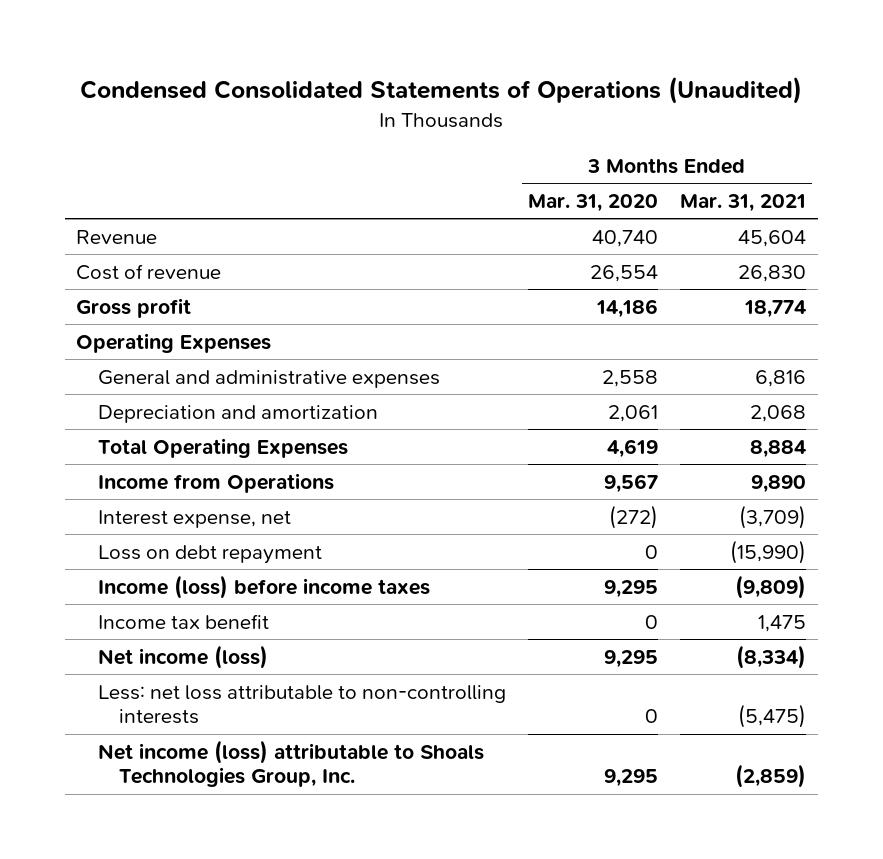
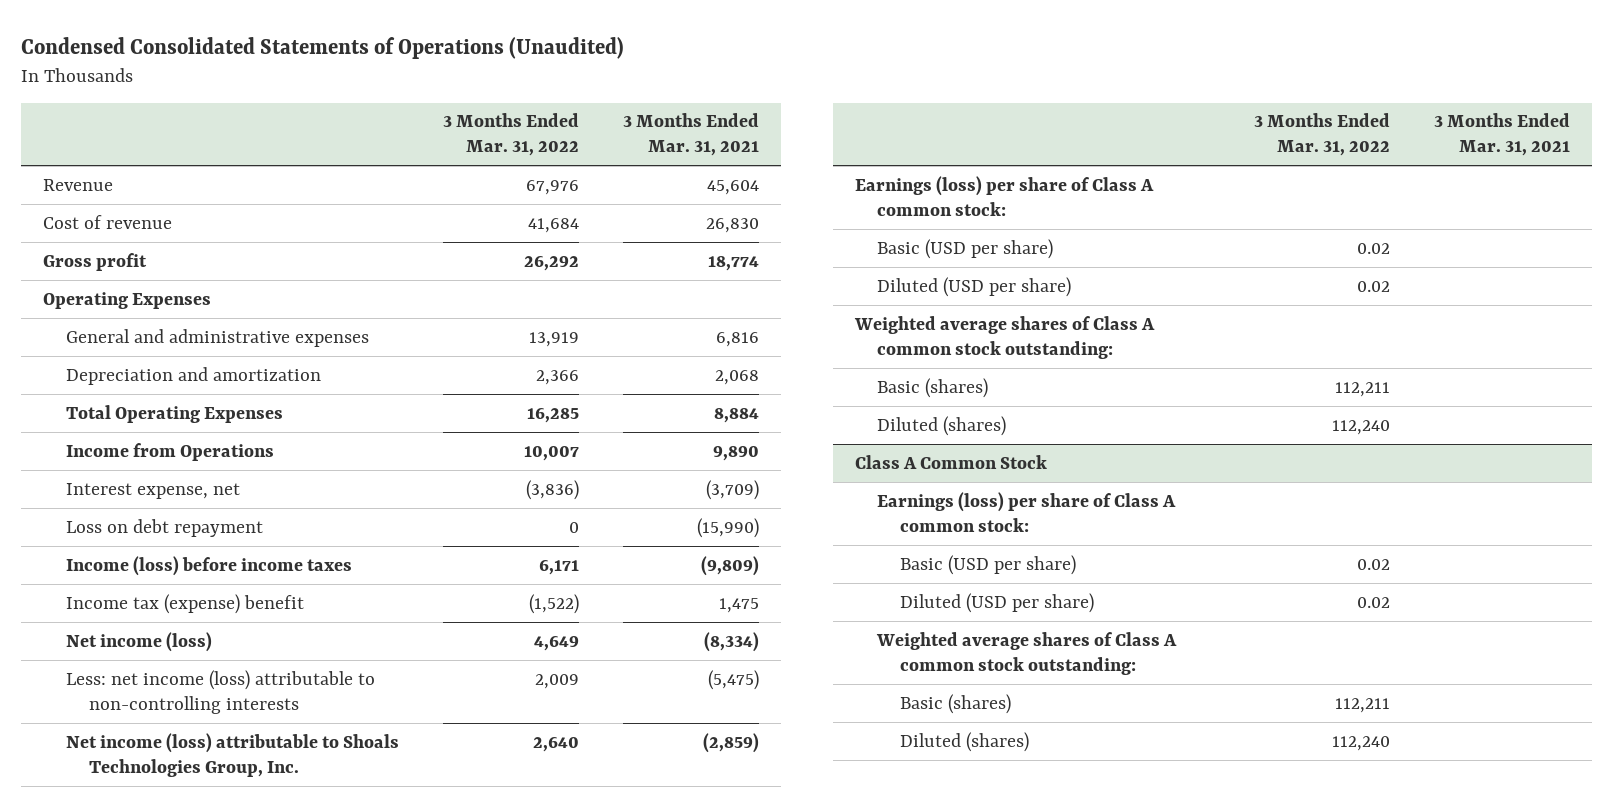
- | 3 Months Ended Mar. 31, 2020 | 3 Months Ended Mar. 31, 2021
+ | 3 Months Ended Mar. 31, 2022 | 3 Months Ended Mar. 31, 2021
- Income tax benefit | 0 | 1,475
+ Income tax (expense) benefit | (1,522) | 1,475
- Less: net loss attributable to non-controlling interests | 0 | (5,475)
+ Less: net income (loss) attributable to non-controlling interests | 2,009 | (5,475)
+ Earnings (loss) per share of Class A common stock:
+ Basic (USD per share) | 0.02 |
+ Diluted (USD per share) | 0.02 |
+ Weighted average shares of Class A common stock outstanding:
+ Basic (shares) | 112,211 |
+ Diluted (shares) | 112,240 |
+ Class A Common Stock
+ Earnings (loss) per share of Class A common stock:
+ Basic (USD per share) | 0.02 |
+ Diluted (USD per share) | 0.02 |
+ Weighted average shares of Class A common stock outstanding:
+ Basic (shares) | 112,211 |
+ Diluted (shares) | 112,240 |

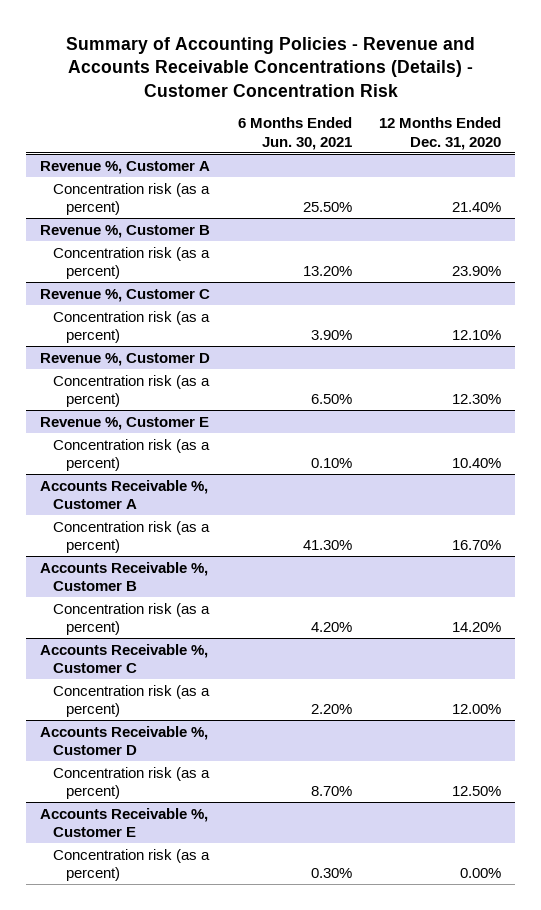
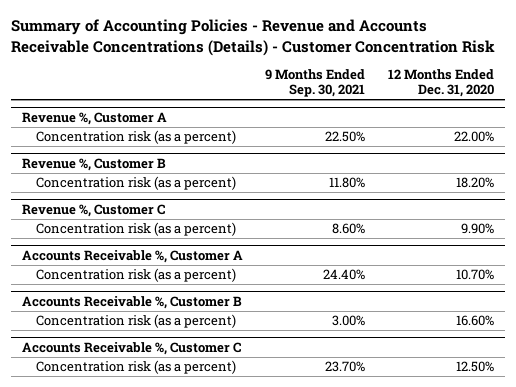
- | 6 Months Ended Jun. 30, 2021 | 12 Months Ended Dec. 31, 2020
+ | 9 Months Ended Sep. 30, 2021 | 12 Months Ended Dec. 31, 2020
@ Revenue %, Customer A
- Concentration risk (as a percent) | 25.50% | 21.40%
+ Concentration risk (as a percent) | 22.50% | 22.00%
@ Revenue %, Customer B
- Concentration risk (as a percent) | 13.20% | 23.90%
+ Concentration risk (as a percent) | 11.80% | 18.20%
@ Revenue %, Customer C
- Concentration risk (as a percent) | 3.90% | 12.10%
- Revenue %, Customer D
- Concentration risk (as a percent) | 6.50% | 12.30%
- Revenue %, Customer E
- Concentration risk (as a percent) | 0.10% | 10.40%
@ Revenue %, Customer C
+ Concentration risk (as a percent) | 8.60% | 9.90%
@ Accounts Receivable %, Customer A
- Concentration risk (as a percent) | 41.30% | 16.70%
+ Concentration risk (as a percent) | 24.40% | 10.70%
@ Accounts Receivable %, Customer B
- Concentration risk (as a percent) | 4.20% | 14.20%
+ Concentration risk (as a percent) | 3.00% | 16.60%
@ Accounts Receivable %, Customer C
- Concentration risk (as a percent) | 2.20% | 12.00%
- Accounts Receivable %, Customer D
- Accounts Receivable %, Customer E
- Concentration risk (as a percent) | 0.30% | 0.00%

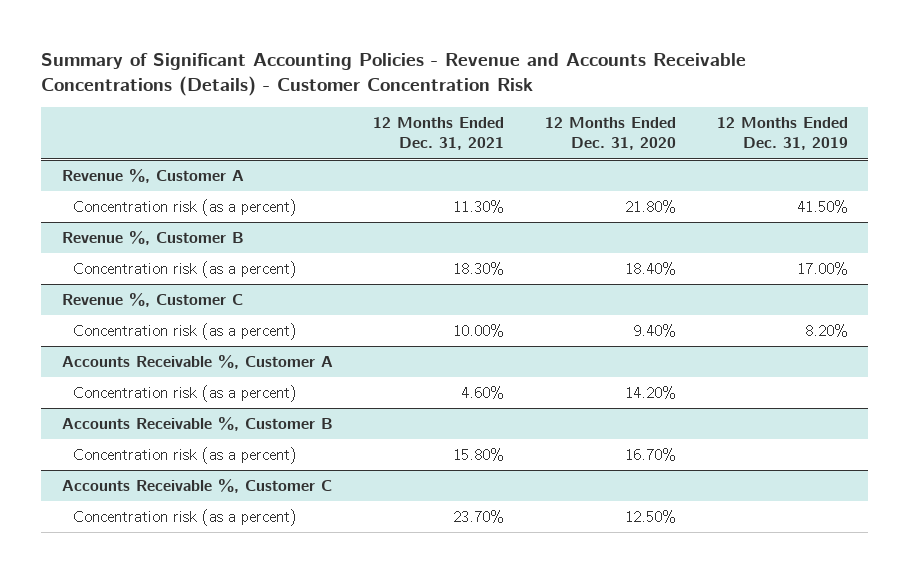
- Summary of Accounting Policies - Revenue and Accounts Receivable Concentrations (Details) - Customer Concentration Risk
+ Summary of Significant Accounting Policies - Revenue and Accounts Receivable Concentrations (Details) - Customer Concentration Risk
- | 9 Months Ended Sep. 30, 2021 | 12 Months Ended Dec. 31, 2020
+ | 12 Months Ended Dec. 31, 2021 | 12 Months Ended Dec. 31, 2020 | 12 Months Ended Dec. 31, 2019
@ Revenue %, Customer A
- Concentration risk (as a percent) | 22.50% | 22.00%
+ Concentration risk (as a percent) | 11.30% | 21.80% | 41.50%
@ Revenue %, Customer B
- Concentration risk (as a percent) | 11.80% | 18.20%
+ Concentration risk (as a percent) | 18.30% | 18.40% | 17.00%
@ Revenue %, Customer C
- Concentration risk (as a percent) | 8.60% | 9.90%
+ Concentration risk (as a percent) | 10.00% | 9.40% | 8.20%
@ Accounts Receivable %, Customer A
- Concentration risk (as a percent) | 24.40% | 10.70%
+ Concentration risk (as a percent) | 4.60% | 14.20% |
@ Accounts Receivable %, Customer B
- Concentration risk (as a percent) | 3.00% | 16.60%
+ Concentration risk (as a percent) | 15.80% | 16.70% |

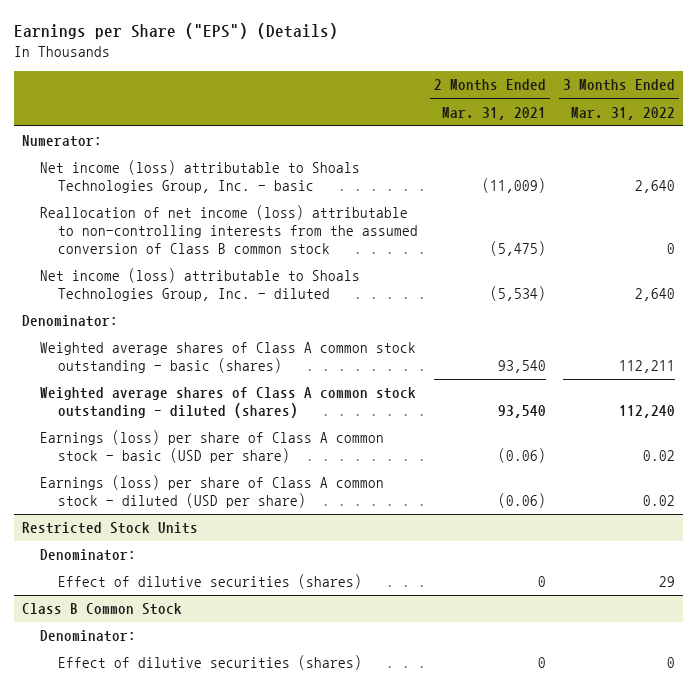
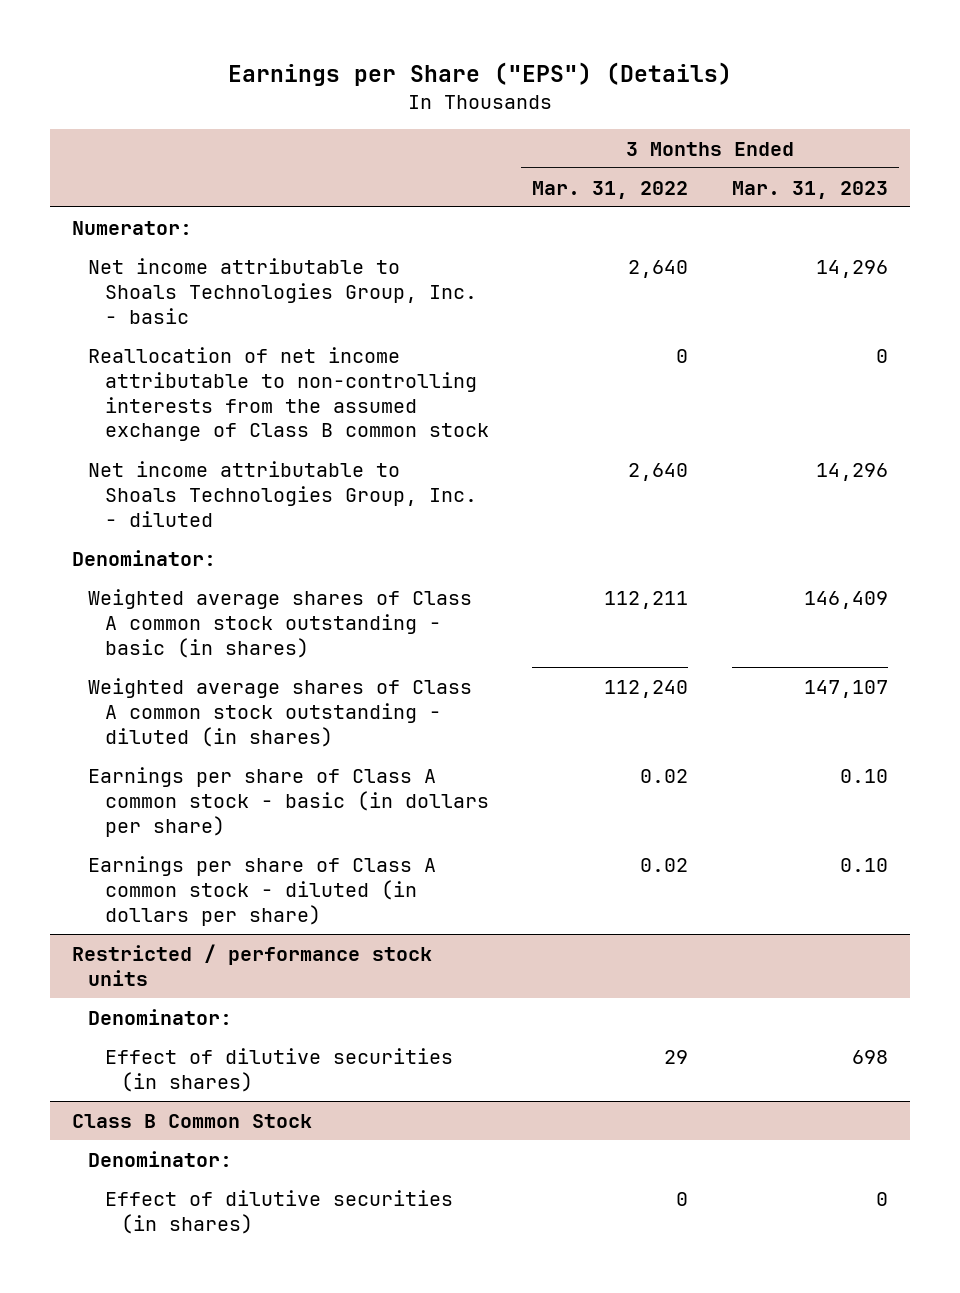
- | 2 Months Ended Mar. 31, 2021 | 3 Months Ended Mar. 31, 2022
+ | 3 Months Ended Mar. 31, 2022 | 3 Months Ended Mar. 31, 2023
- Net income (loss) attributable to Shoals Technologies Group, Inc. - basic | (11,009) | 2,640
- Reallocation of net income (loss) attributable to non-controlling interests from the assumed conversion of Class B common stock | (5,475) | 0
- Net income (loss) attributable to Shoals Technologies Group, Inc. - diluted | (5,534) | 2,640
+ Net income attributable to Shoals Technologies Group, Inc. - basic | 2,640 | 14,296
+ Reallocation of net income attributable to non-controlling interests from the assumed exchange of Class B common stock | 0 | 0
+ Net income attributable to Shoals Technologies Group, Inc. - diluted | 2,640 | 14,296
- Weighted average shares of Class A common stock outstanding - basic (shares) | 93,540 | 112,211
- Weighted average shares of Class A common stock outstanding - diluted (shares) | 93,540 | 112,240
- Earnings (loss) per share of Class A common stock - basic (USD per share) | (0.06) | 0.02
- Earnings (loss) per share of Class A common stock - diluted (USD per share) | (0.06) | 0.02
- Restricted Stock Units
+ Weighted average shares of Class A common stock outstanding - basic (in shares) | 112,211 | 146,409
+ Weighted average shares of Class A common stock outstanding - diluted (in shares) | 112,240 | 147,107
+ Earnings per share of Class A common stock - basic (in dollars per share) | 0.02 | 0.10
+ Earnings per share of Class A common stock - diluted (in dollars per share) | 0.02 | 0.10
+ Restricted / performance stock units
- Effect of dilutive securities (shares) | 0 | 29
+ Effect of dilutive securities (in shares) | 29 | 698
@ Class B Common Stock
- Effect of dilutive securities (shares) | 0 | 0
+ Effect of dilutive securities (in shares) | 0 | 0

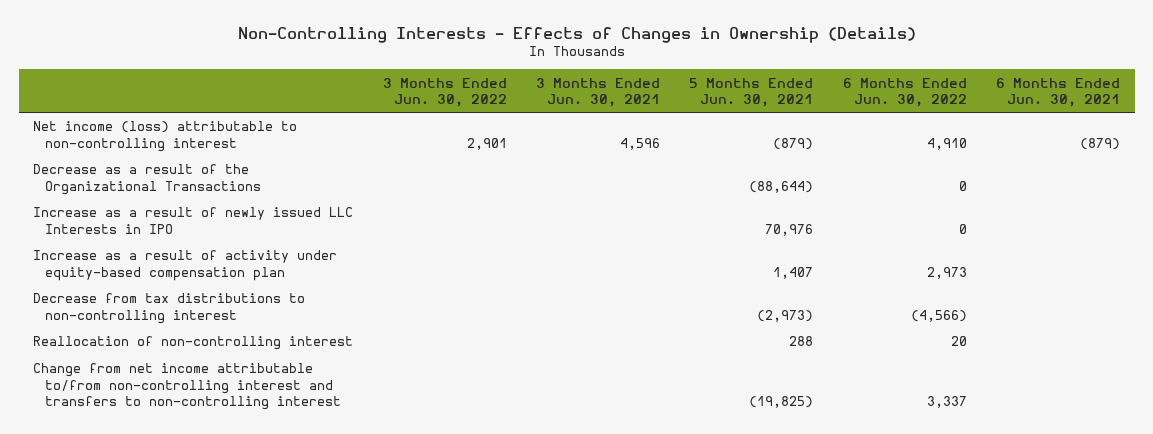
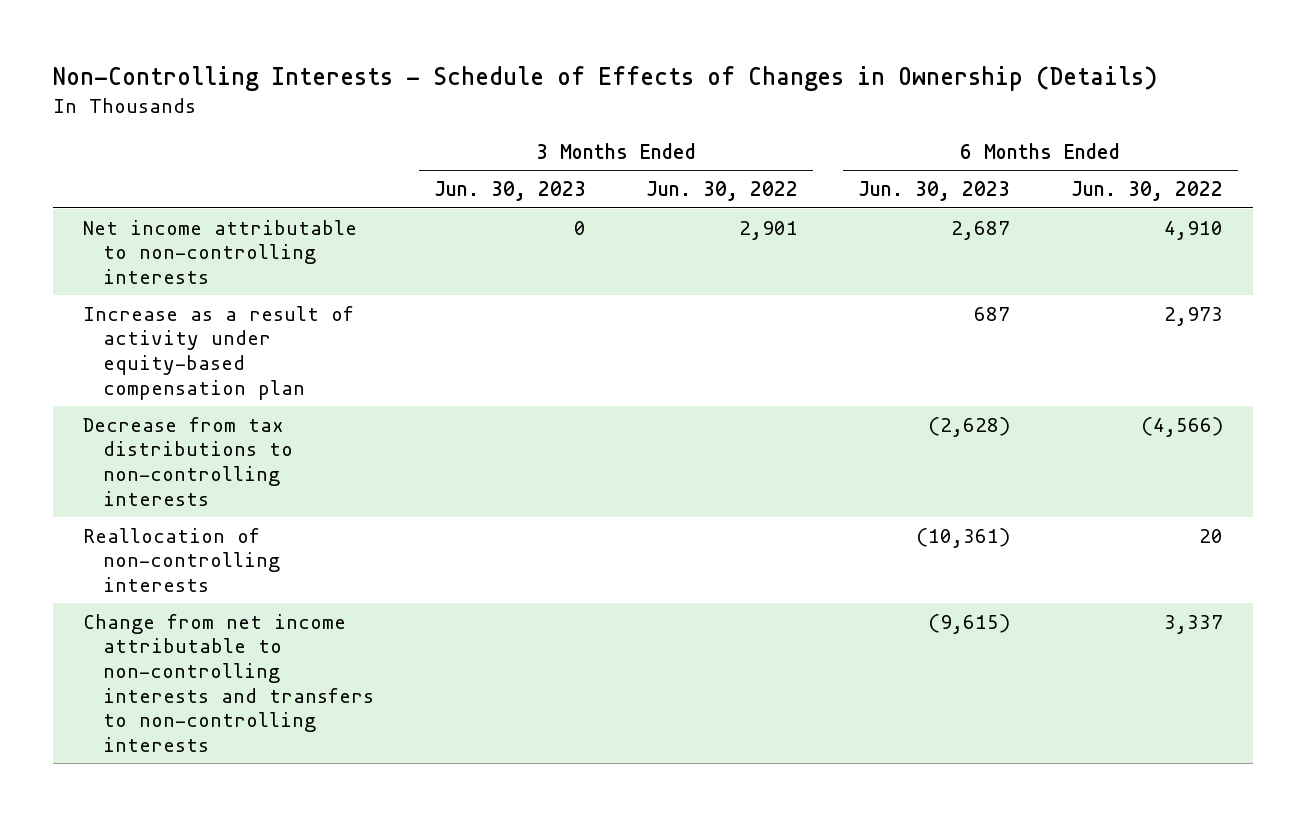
- Non-Controlling Interests - Effects of Changes in Ownership (Details)
+ Non-Controlling Interests - Schedule of Effects of Changes in Ownership (Details)
- | 3 Months Ended Jun. 30, 2022 | 3 Months Ended Jun. 30, 2021 | 5 Months Ended Jun. 30, 2021 | 6 Months Ended Jun. 30, 2022 | 6 Months Ended Jun. 30, 2021
+ | 3 Months Ended Jun. 30, 2023 | 3 Months Ended Jun. 30, 2022 | 6 Months Ended Jun. 30, 2023 | 6 Months Ended Jun. 30, 2022
- Net income (loss) attributable to non-controlling interest | 2,901 | 4,596 | (879) | 4,910 | (879)
- Decrease as a result of the Organizational Transactions | | | (88,644) | 0 |
- Increase as a result of newly issued LLC Interests in IPO | | | 70,976 | 0 |
+ Net income attributable to non-controlling interests | 0 | 2,901 | 2,687 | 4,910
- Decrease from tax distributions to non-controlling interest | | | (2,973) | (4,566) |
- Reallocation of non-controlling interest | | | 288 | 20 |
- Change from net income attributable to/from non-controlling interest and transfers to non-controlling interest | | | (19,825) | 3,337 |
+ Decrease from tax distributions to non-controlling interests | | | (2,628) | (4,566)
+ Reallocation of non-controlling interests | | | (10,361) | 20
+ Change from net income attributable to non-controlling interests and transfers to non-controlling interests | | | (9,615) | 3,337

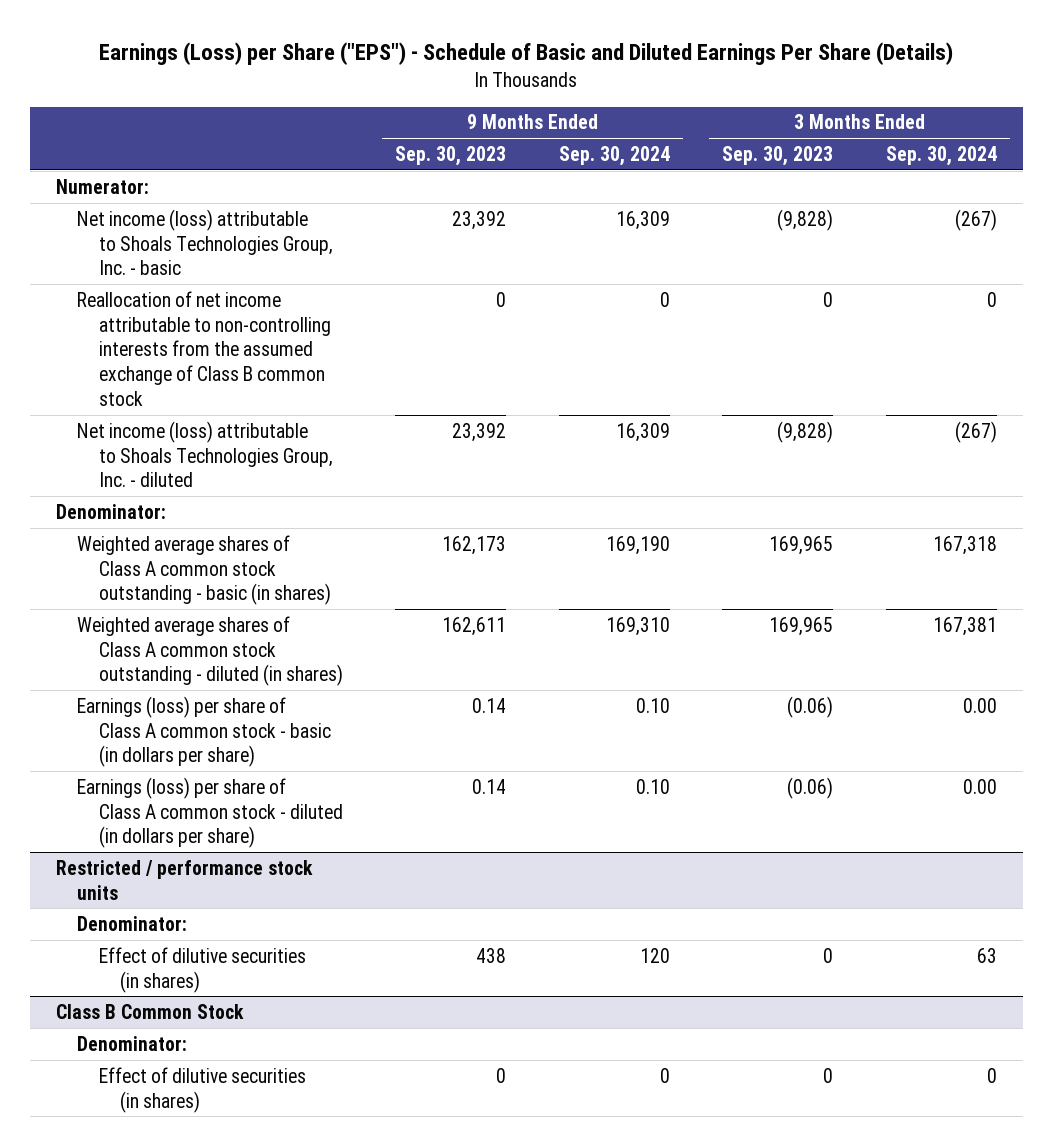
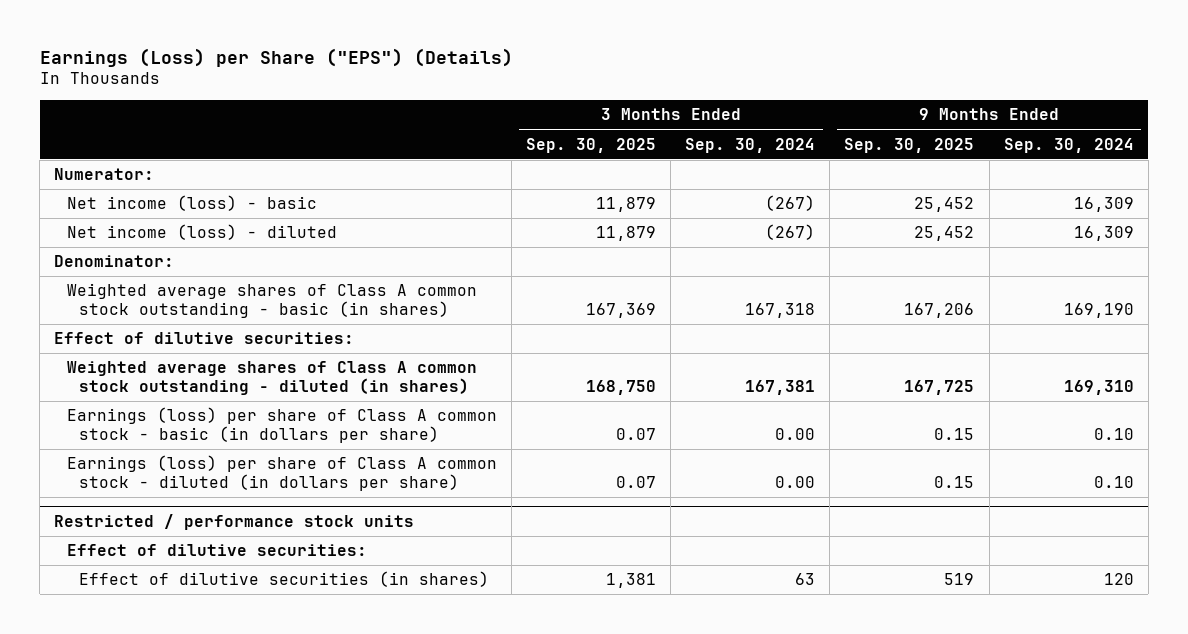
- Earnings (Loss) per Share ("EPS") - Schedule of Basic and Diluted Earnings Per Share (Details)
+ Earnings (Loss) per Share ("EPS") (Details)
- | 9 Months Ended Sep. 30, 2023 | 9 Months Ended Sep. 30, 2024 | 3 Months Ended Sep. 30, 2023 | 3 Months Ended Sep. 30, 2024
+ | 3 Months Ended Sep. 30, 2025 | 3 Months Ended Sep. 30, 2024 | 9 Months Ended Sep. 30, 2025 | 9 Months Ended Sep. 30, 2024
- Net income (loss) attributable to Shoals Technologies Group, Inc. - basic | 23,392 | 16,309 | (9,828) | (267)
- Reallocation of net income attributable to non-controlling interests from the assumed exchange of Class B common stock | 0 | 0 | 0 | 0
- Net income (loss) attributable to Shoals Technologies Group, Inc. - diluted | 23,392 | 16,309 | (9,828) | (267)
+ Net income (loss) - basic | 11,879 | (267) | 25,452 | 16,309
+ Net income (loss) - diluted | 11,879 | (267) | 25,452 | 16,309
+ Effect of dilutive securities:
@ Restricted / performance stock units
- Denominator:
+ Effect of dilutive securities:
- Class B Common Stock
- Denominator:
- Effect of dilutive securities (in shares) | 0 | 0 | 0 | 0

